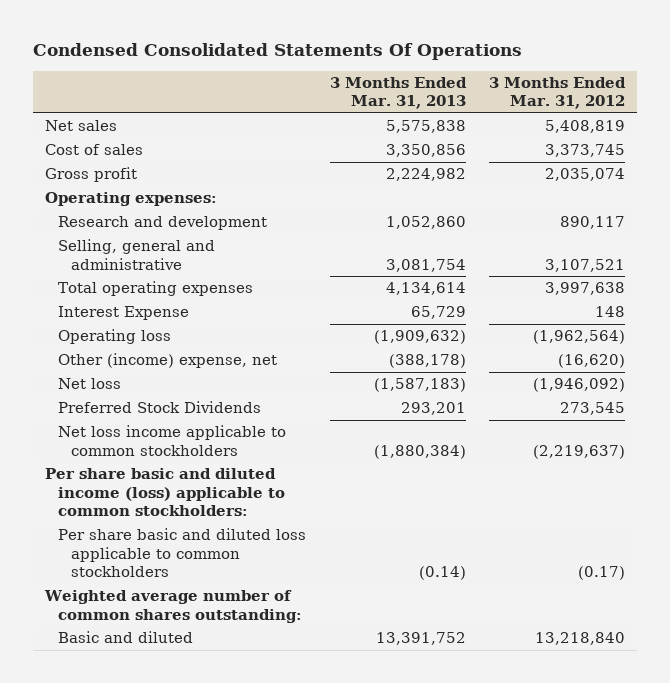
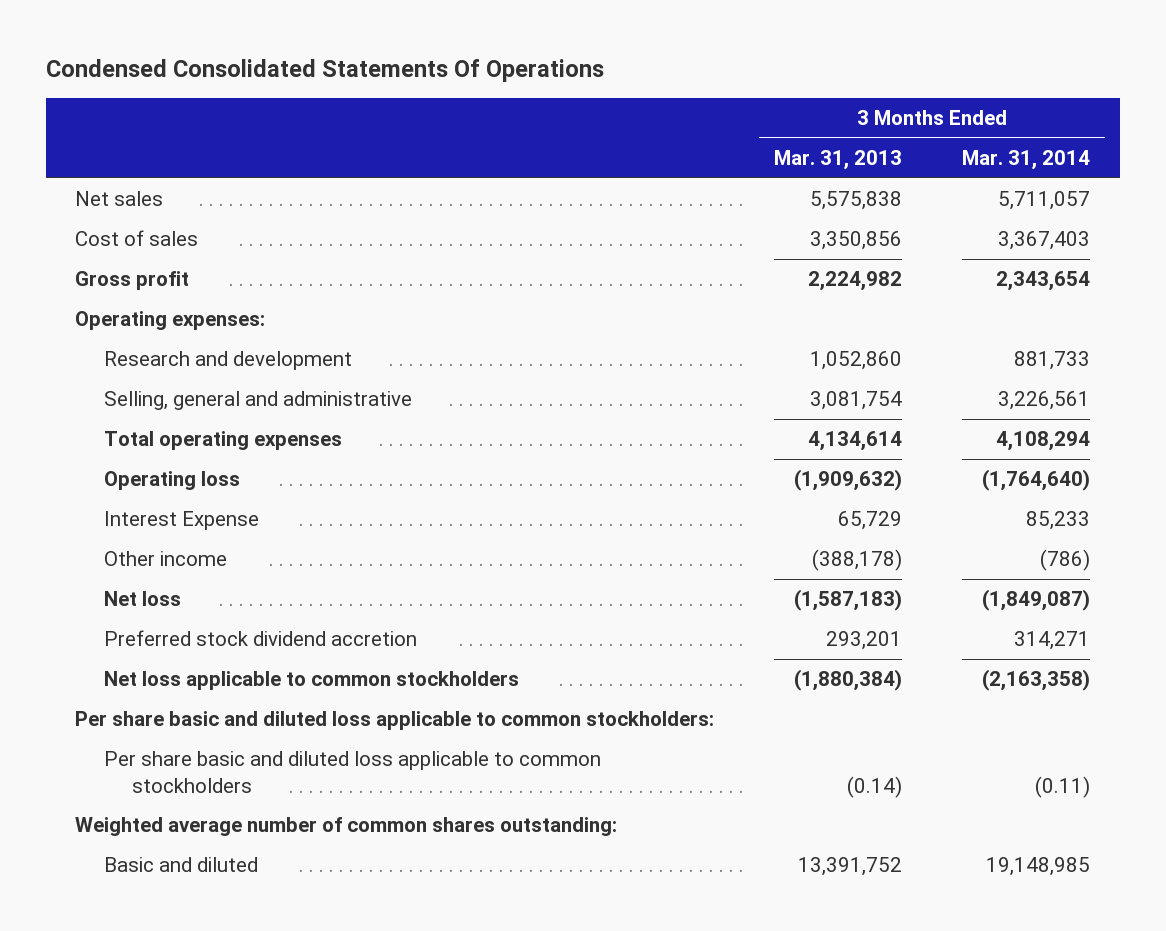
- | 3 Months Ended Mar. 31, 2013 | 3 Months Ended Mar. 31, 2012
+ | 3 Months Ended Mar. 31, 2013 | 3 Months Ended Mar. 31, 2014
- Other (income) expense, net | (388,178) | (16,620)
moved down: Interest Expense | 65,729 | 85,233
+ Other income | (388,178) | (786)
- Preferred Stock Dividends | 293,201 | 273,545
- Net loss income applicable to common stockholders | (1,880,384) | (2,219,637)
- Per share basic and diluted income (loss) applicable to common stockholders:
+ Preferred stock dividend accretion | 293,201 | 314,271
+ Net loss applicable to common stockholders | (1,880,384) | (2,163,358)
+ Per share basic and diluted loss applicable to common stockholders:

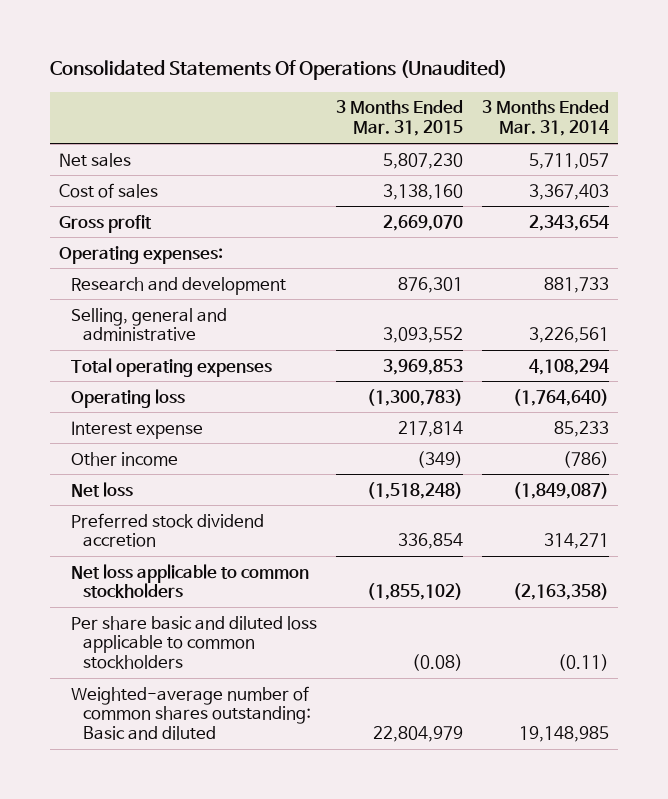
- Condensed Consolidated Statements Of Operations
+ Consolidated Statements Of Operations (Unaudited)
- | 3 Months Ended Mar. 31, 2013 | 3 Months Ended Mar. 31, 2014
+ | 3 Months Ended Mar. 31, 2015 | 3 Months Ended Mar. 31, 2014
- Interest Expense | 65,729 | 85,233
+ Interest expense | 217,814 | 85,233
- Per share basic and diluted loss applicable to common stockholders:
- Weighted average number of common shares outstanding:
- Basic and diluted | 13,391,752 | 19,148,985
+ Weighted-average number of common shares outstanding: Basic and diluted | 22,804,979 | 19,148,985

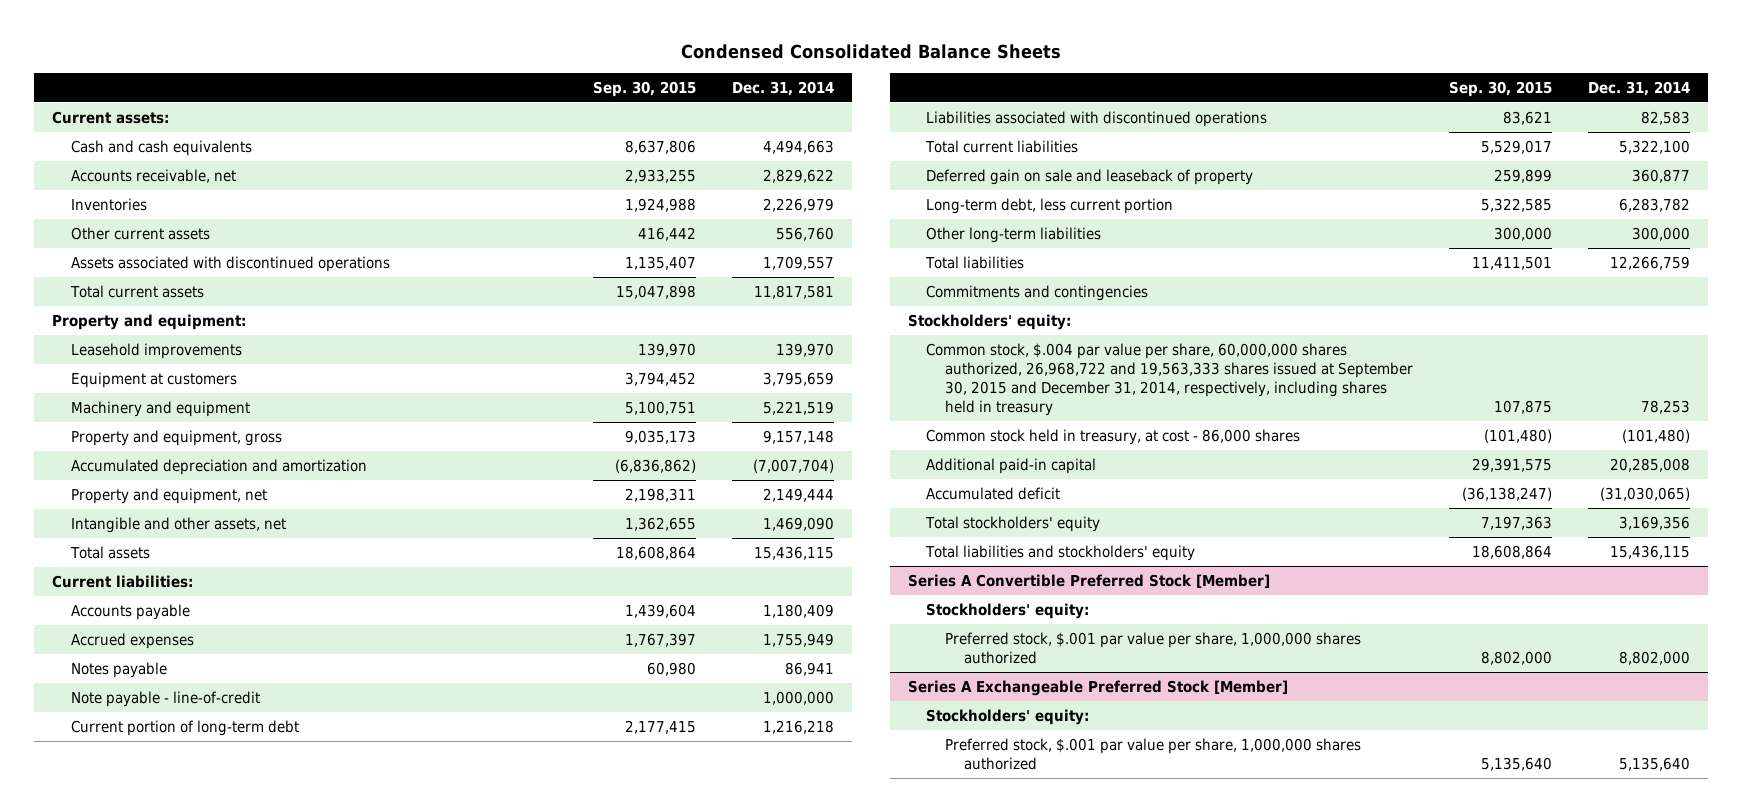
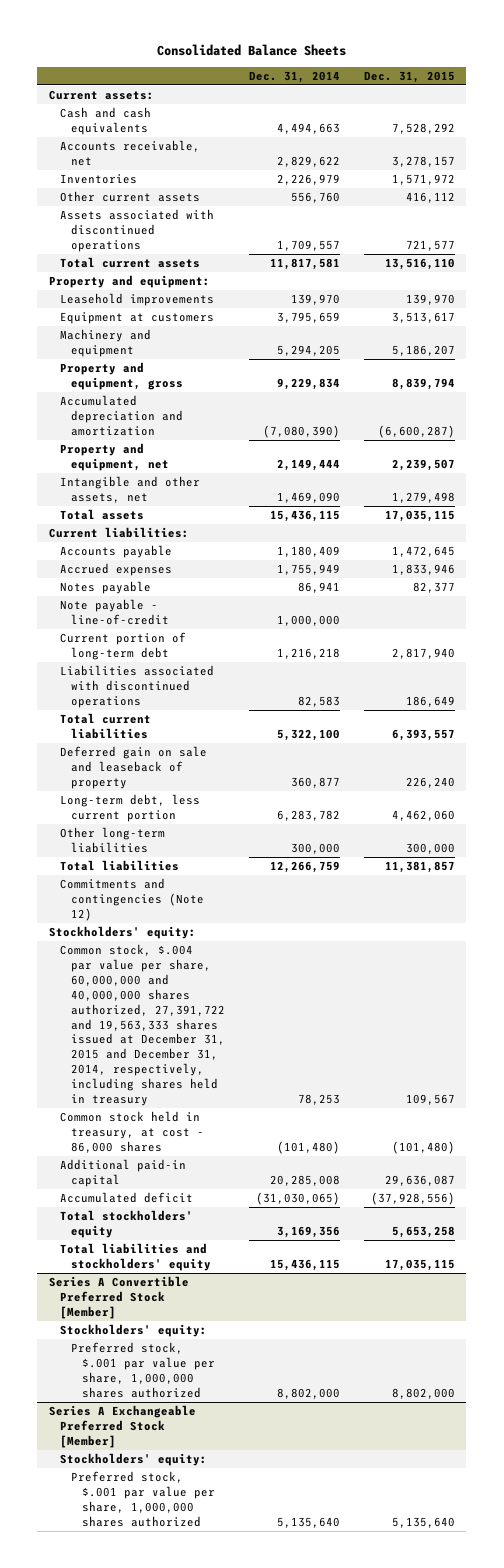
- Condensed Consolidated Balance Sheets
+ Consolidated Balance Sheets
- | Sep. 30, 2015 | Dec. 31, 2014
+ | Dec. 31, 2014 | Dec. 31, 2015
- Machinery and equipment | 5,100,751 | 5,221,519
- Property and equipment, gross | 9,035,173 | 9,157,148
- Accumulated depreciation and amortization | (6,836,862) | (7,007,704)
+ Machinery and equipment | 5,294,205 | 5,186,207
+ Property and equipment, gross | 9,229,834 | 8,839,794
+ Accumulated depreciation and amortization | (7,080,390) | (6,600,287)
- Commitments and contingencies
+ Commitments and contingencies (Note 12)
- Common stock, $.004 par value per share, 60,000,000 shares authorized, 26,968,722 and 19,563,333 shares issued at September 30, 2015 and December 31, 2014, respectively, including shares held in treasury | 107,875 | 78,253
+ Common stock, $.004 par value per share, 60,000,000 and 40,000,000 shares authorized, 27,391,722 and 19,563,333 shares issued at December 31, 2015 and December 31, 2014, respectively, including shares held in treasury | 78,253 | 109,567

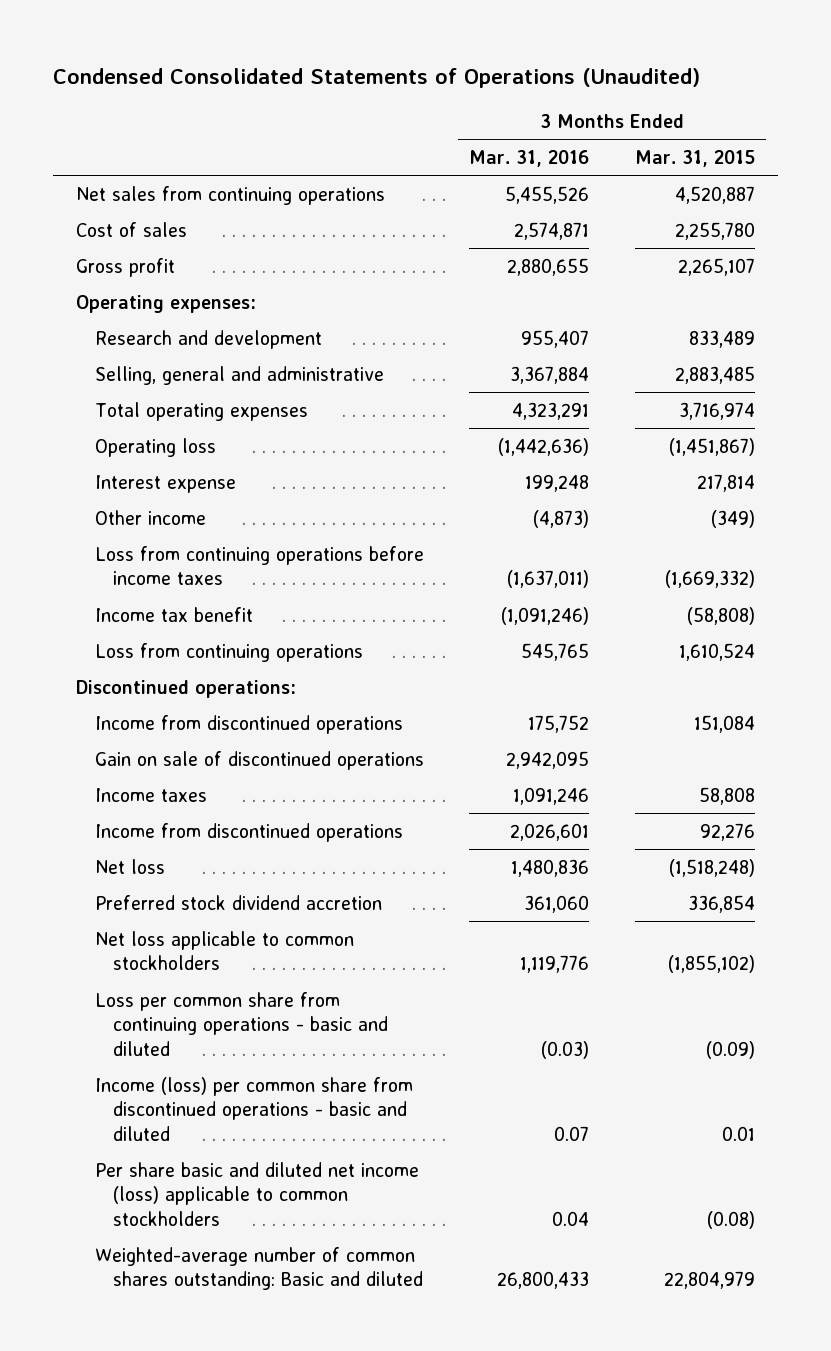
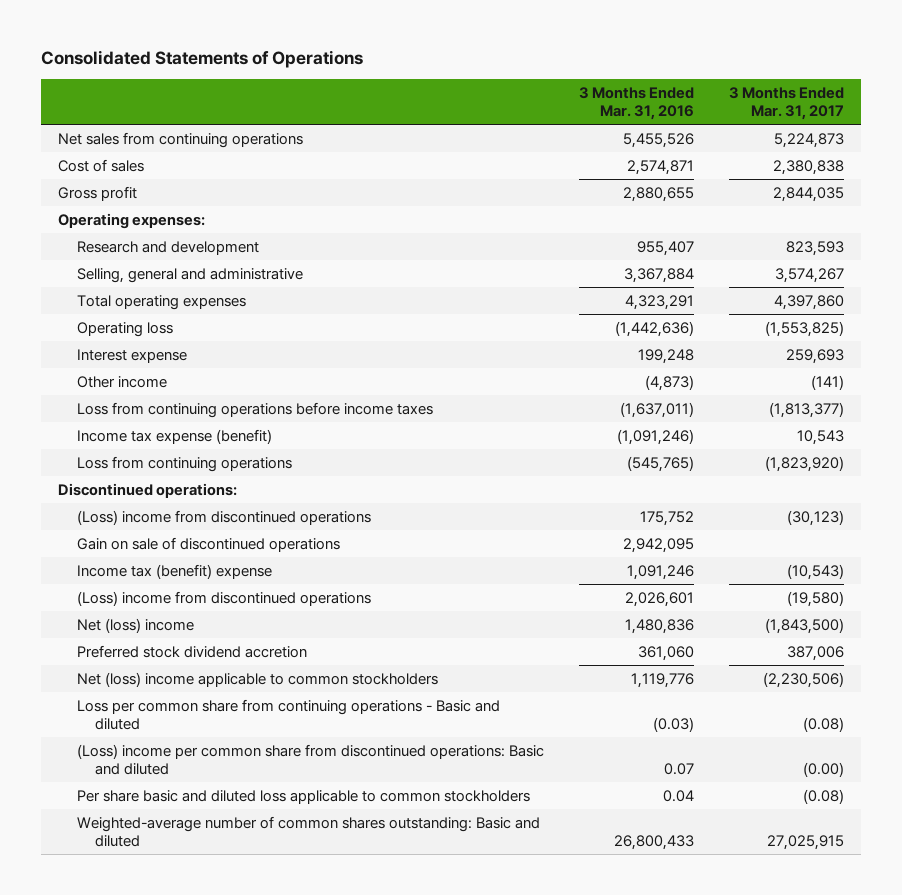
- Condensed Consolidated Statements of Operations (Unaudited)
+ Consolidated Statements of Operations
- | 3 Months Ended Mar. 31, 2016 | 3 Months Ended Mar. 31, 2015
+ | 3 Months Ended Mar. 31, 2016 | 3 Months Ended Mar. 31, 2017
- Income tax benefit | (1,091,246) | (58,808)
- Loss from continuing operations | 545,765 | 1,610,524
+ Income tax expense (benefit) | (1,091,246) | 10,543
+ Loss from continuing operations | (545,765) | (1,823,920)
- Income from discontinued operations | 175,752 | 151,084
+ (Loss) income from discontinued operations | 175,752 | (30,123)
- Income taxes | 1,091,246 | 58,808
- Income from discontinued operations | 2,026,601 | 92,276
- Net loss | 1,480,836 | (1,518,248)
+ Income tax (benefit) expense | 1,091,246 | (10,543)
+ (Loss) income from discontinued operations | 2,026,601 | (19,580)
+ Net (loss) income | 1,480,836 | (1,843,500)
- Net loss applicable to common stockholders | 1,119,776 | (1,855,102)
- Loss per common share from continuing operations - basic and diluted | (0.03) | (0.09)
- Income (loss) per common share from discontinued operations - basic and diluted | 0.07 | 0.01
- Per share basic and diluted net income (loss) applicable to common stockholders | 0.04 | (0.08)
+ Net (loss) income applicable to common stockholders | 1,119,776 | (2,230,506)
+ Loss per common share from continuing operations - Basic and diluted | (0.03) | (0.08)
+ (Loss) income per common share from discontinued operations: Basic and diluted | 0.07 | (0.00)
+ Per share basic and diluted loss applicable to common stockholders | 0.04 | (0.08)

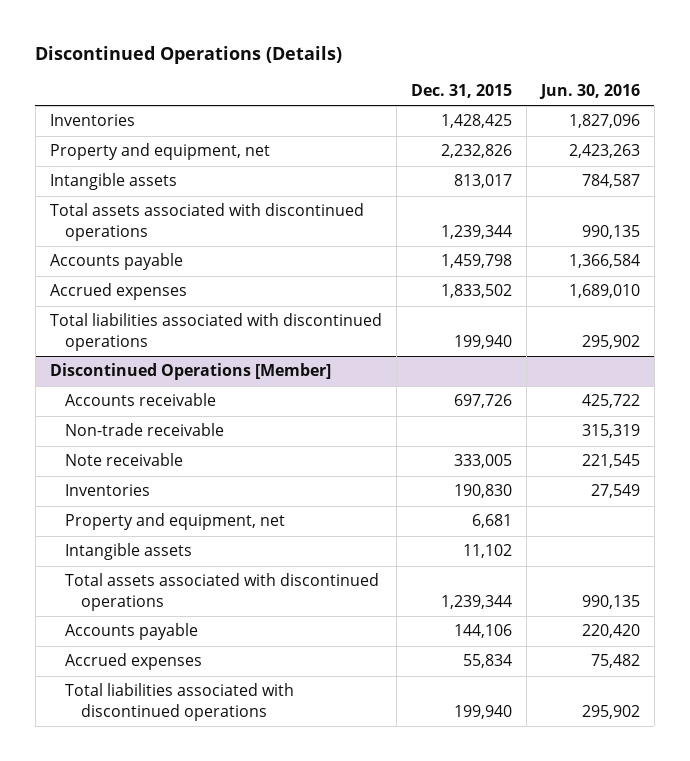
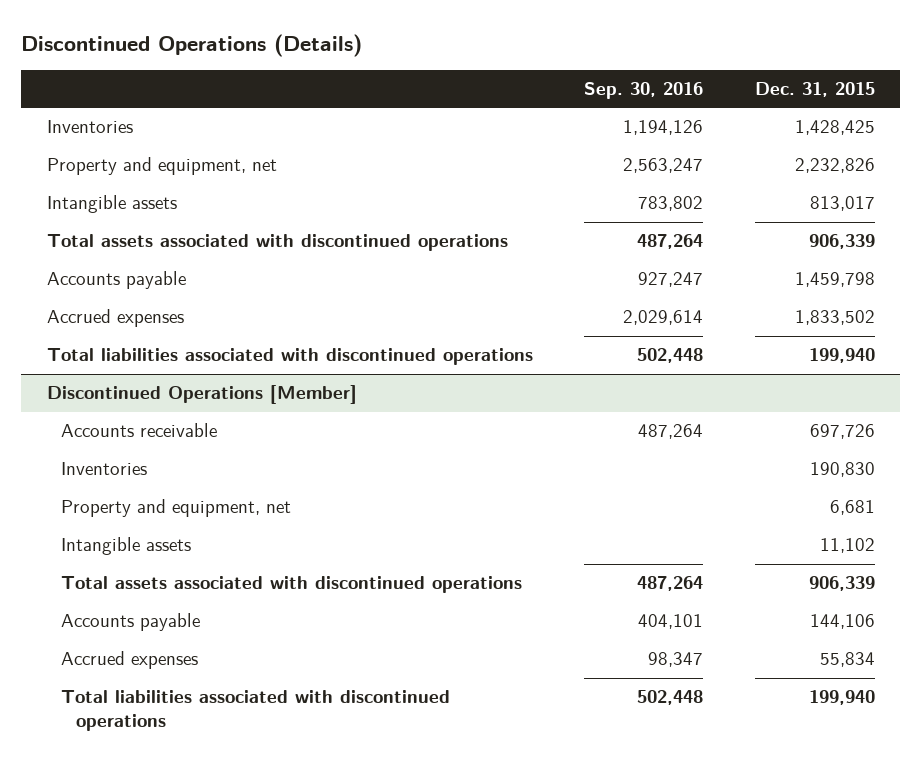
- | Dec. 31, 2015 | Jun. 30, 2016
+ | Sep. 30, 2016 | Dec. 31, 2015
- Total assets associated with discontinued operations | 1,239,344 | 990,135
+ Total assets associated with discontinued operations | 487,264 | 906,339
@ Discontinued Operations [Member]
- Non-trade receivable | | 315,319
- Note receivable | 333,005 | 221,545
- Total assets associated with discontinued operations | 1,239,344 | 990,135
+ Total assets associated with discontinued operations | 487,264 | 906,339

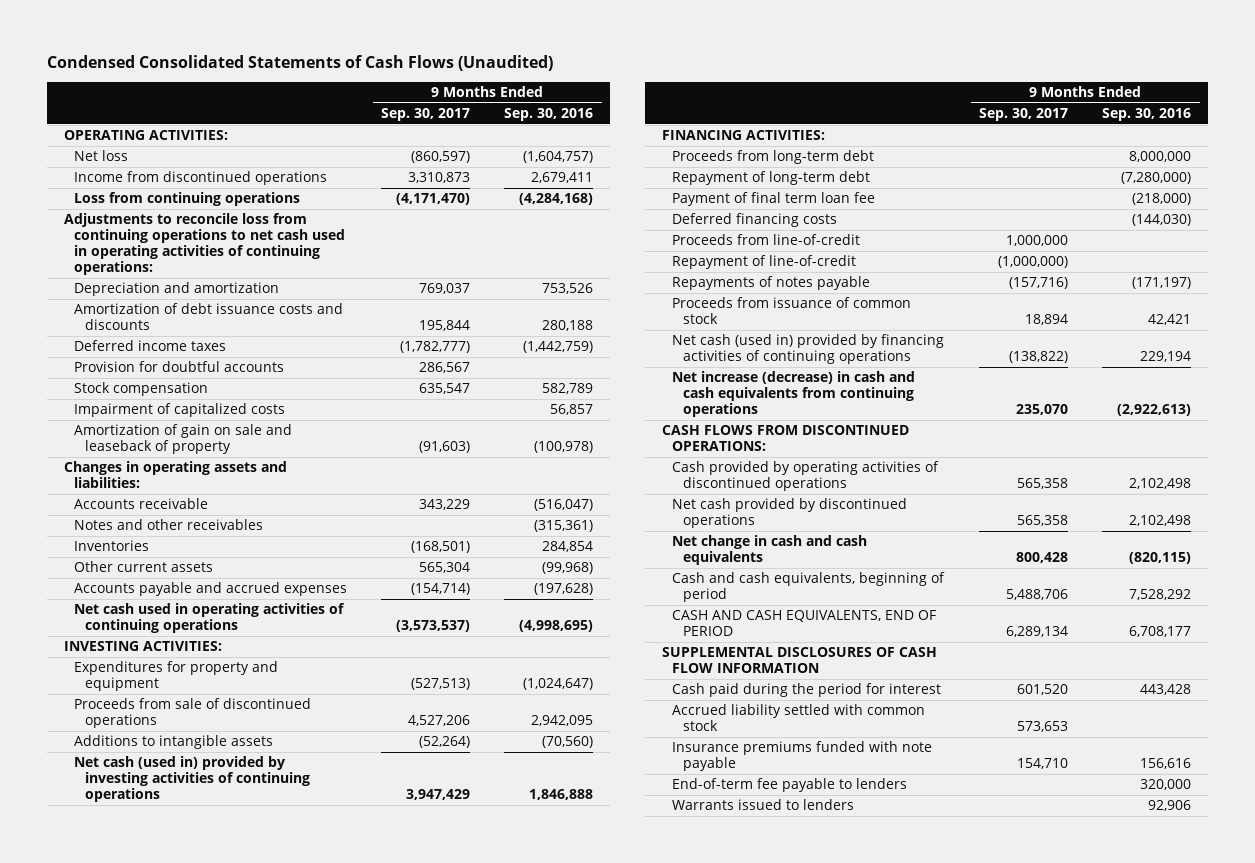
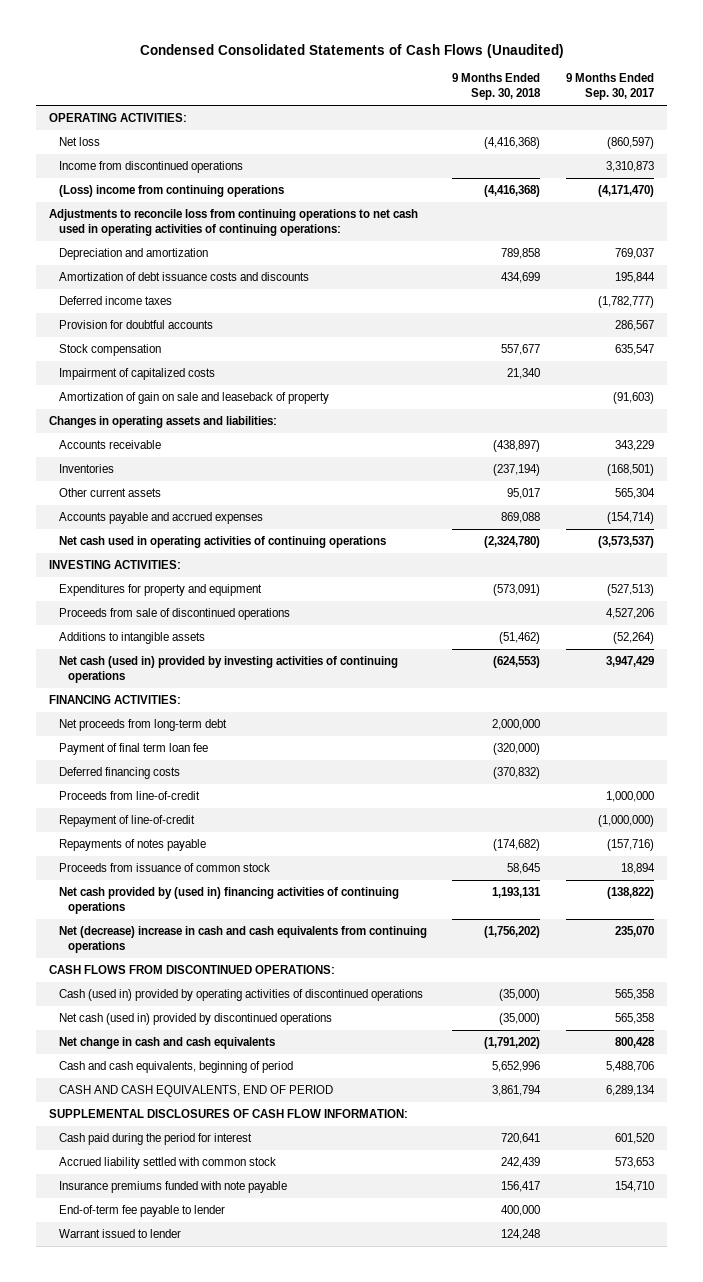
- | 9 Months Ended Sep. 30, 2017 | 9 Months Ended Sep. 30, 2016
+ | 9 Months Ended Sep. 30, 2018 | 9 Months Ended Sep. 30, 2017
- Loss from continuing operations | (4,171,470) | (4,284,168)
+ (Loss) income from continuing operations | (4,416,368) | (4,171,470)
- Notes and other receivables | | (315,361)
- Proceeds from long-term debt | | 8,000,000
- Repayment of long-term debt | | (7,280,000)
+ Net proceeds from long-term debt | 2,000,000 |
- Net cash (used in) provided by financing activities of continuing operations | (138,822) | 229,194
- Net increase (decrease) in cash and cash equivalents from continuing operations | 235,070 | (2,922,613)
+ Net cash provided by (used in) financing activities of continuing operations | 1,193,131 | (138,822)
+ Net (decrease) increase in cash and cash equivalents from continuing operations | (1,756,202) | 235,070
- Cash provided by operating activities of discontinued operations | 565,358 | 2,102,498
- Net cash provided by discontinued operations | 565,358 | 2,102,498
+ Cash (used in) provided by operating activities of discontinued operations | (35,000) | 565,358
+ Net cash (used in) provided by discontinued operations | (35,000) | 565,358
- SUPPLEMENTAL DISCLOSURES OF CASH FLOW INFORMATION
+ SUPPLEMENTAL DISCLOSURES OF CASH FLOW INFORMATION:
- End-of-term fee payable to lenders | | 320,000
- Warrants issued to lenders | | 92,906
+ End-of-term fee payable to lender | 400,000 |
+ Warrant issued to lender | 124,248 |

